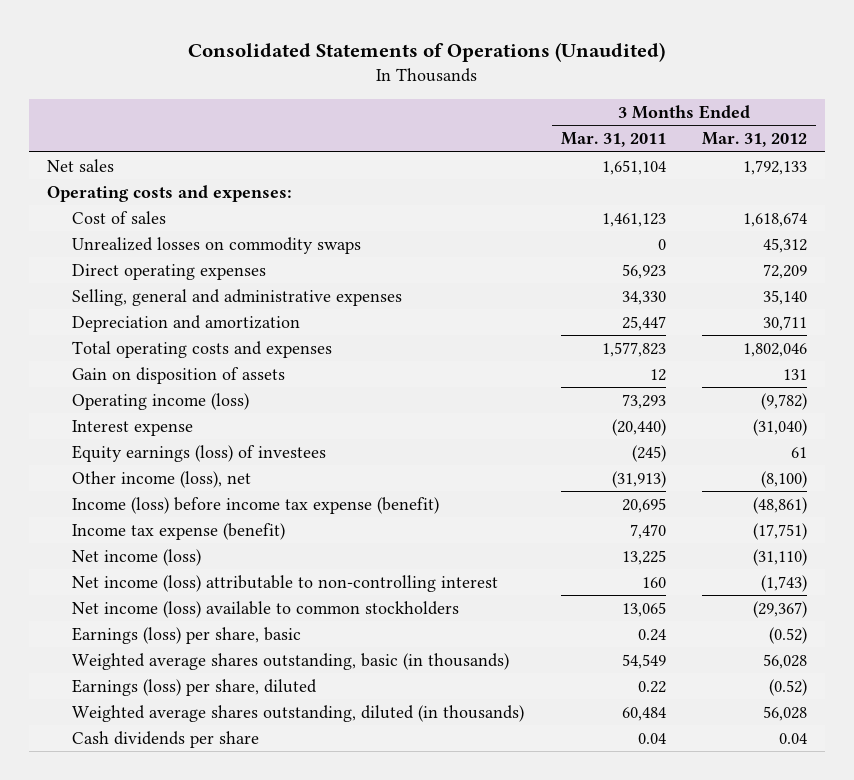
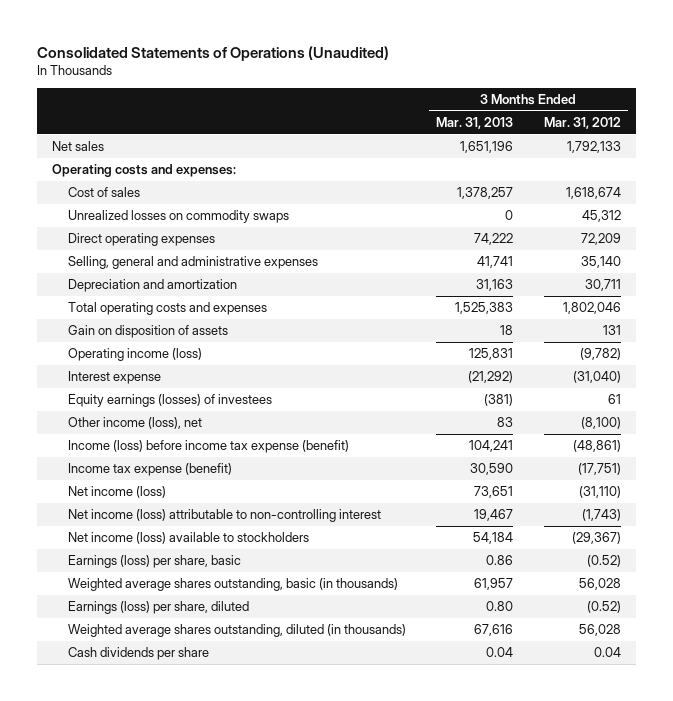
- | 3 Months Ended Mar. 31, 2011 | 3 Months Ended Mar. 31, 2012
+ | 3 Months Ended Mar. 31, 2013 | 3 Months Ended Mar. 31, 2012
- Equity earnings (loss) of investees | (245) | 61
+ Equity earnings (losses) of investees | (381) | 61
- Net income (loss) available to common stockholders | 13,065 | (29,367)
+ Net income (loss) available to stockholders | 54,184 | (29,367)

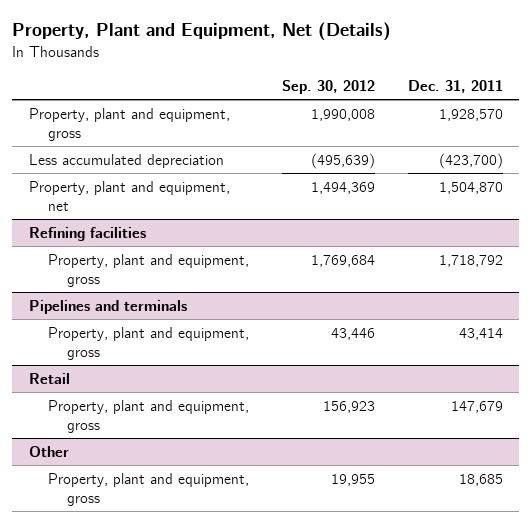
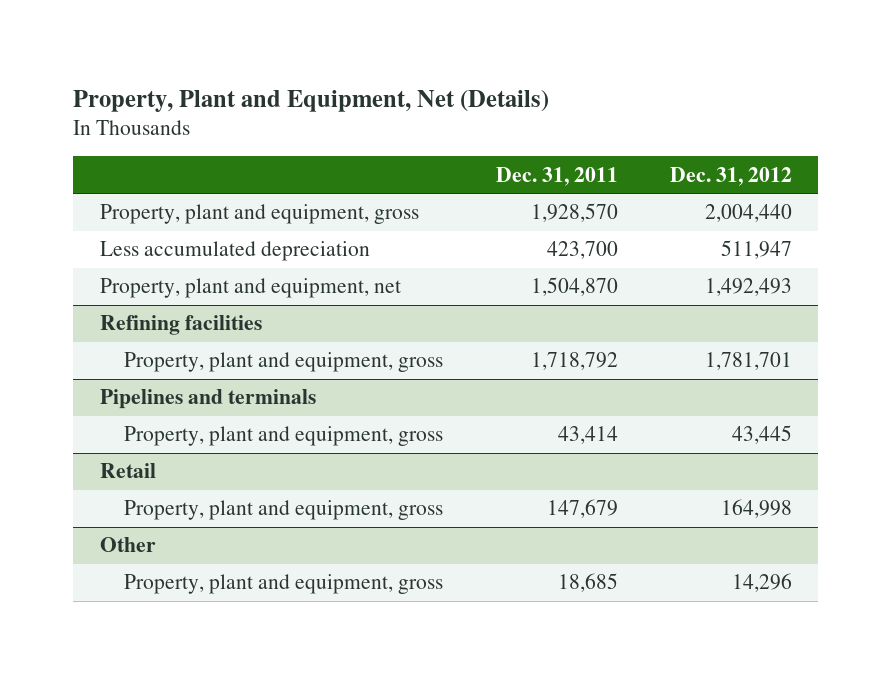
- | Sep. 30, 2012 | Dec. 31, 2011
+ | Dec. 31, 2011 | Dec. 31, 2012
- Less accumulated depreciation | (495,639) | (423,700)
+ Less accumulated depreciation | 423,700 | 511,947

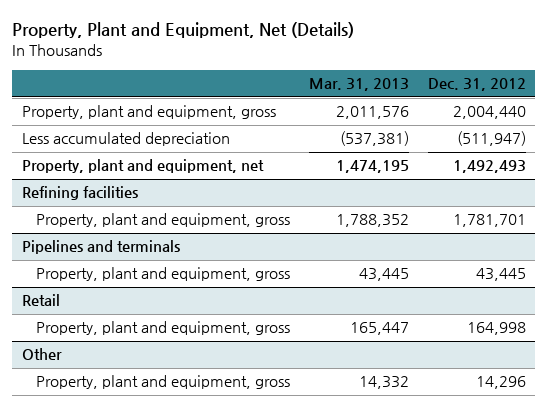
- | Dec. 31, 2011 | Dec. 31, 2012
+ | Mar. 31, 2013 | Dec. 31, 2012
- Less accumulated depreciation | 423,700 | 511,947
+ Less accumulated depreciation | (537,381) | (511,947)

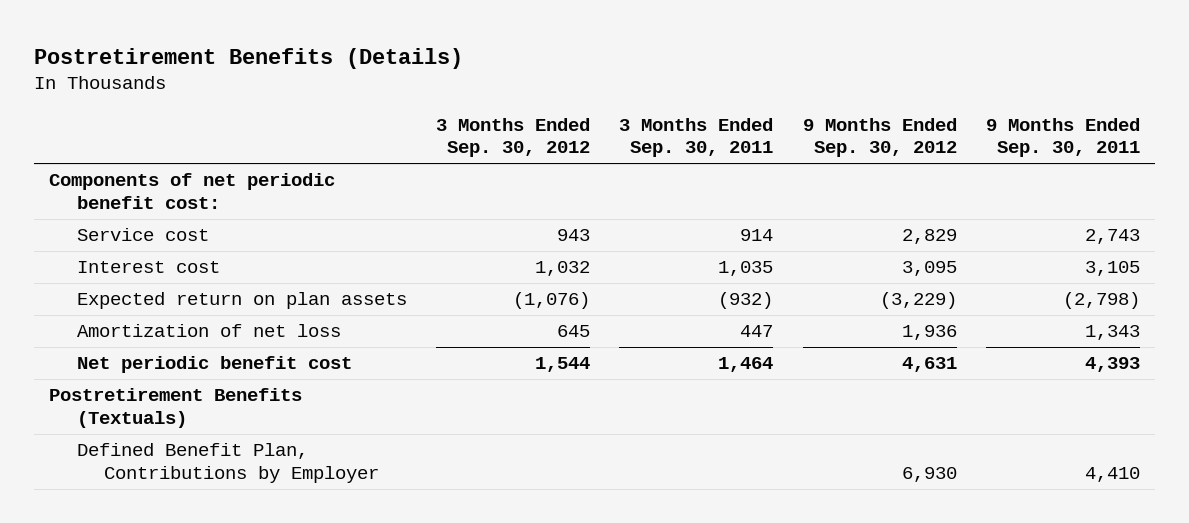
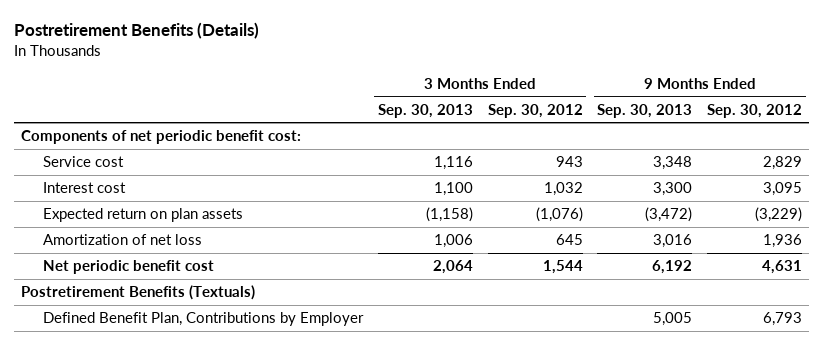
- | 3 Months Ended Sep. 30, 2012 | 3 Months Ended Sep. 30, 2011 | 9 Months Ended Sep. 30, 2012 | 9 Months Ended Sep. 30, 2011
+ | 3 Months Ended Sep. 30, 2013 | 3 Months Ended Sep. 30, 2012 | 9 Months Ended Sep. 30, 2013 | 9 Months Ended Sep. 30, 2012
- Defined Benefit Plan, Contributions by Employer | | | 6,930 | 4,410
+ Defined Benefit Plan, Contributions by Employer | | | 5,005 | 6,793

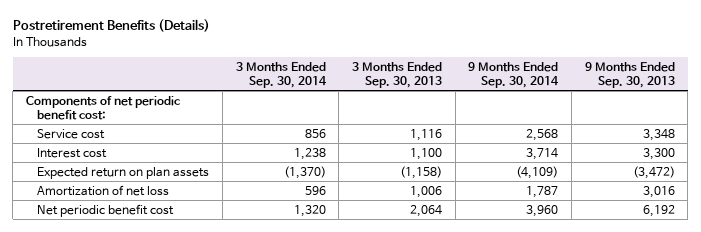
- | 3 Months Ended Sep. 30, 2013 | 3 Months Ended Sep. 30, 2012 | 9 Months Ended Sep. 30, 2013 | 9 Months Ended Sep. 30, 2012
+ | 3 Months Ended Sep. 30, 2014 | 3 Months Ended Sep. 30, 2013 | 9 Months Ended Sep. 30, 2014 | 9 Months Ended Sep. 30, 2013
- Postretirement Benefits (Textuals)
- Defined Benefit Plan, Contributions by Employer | | | 5,005 | 6,793

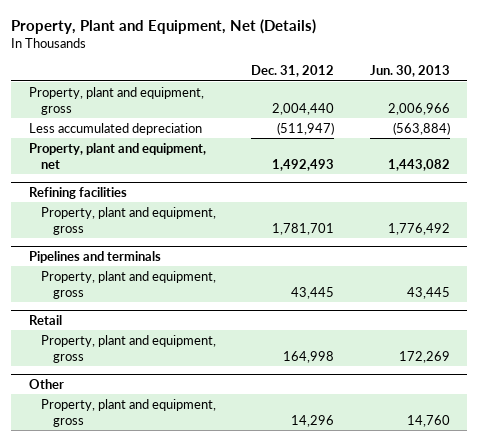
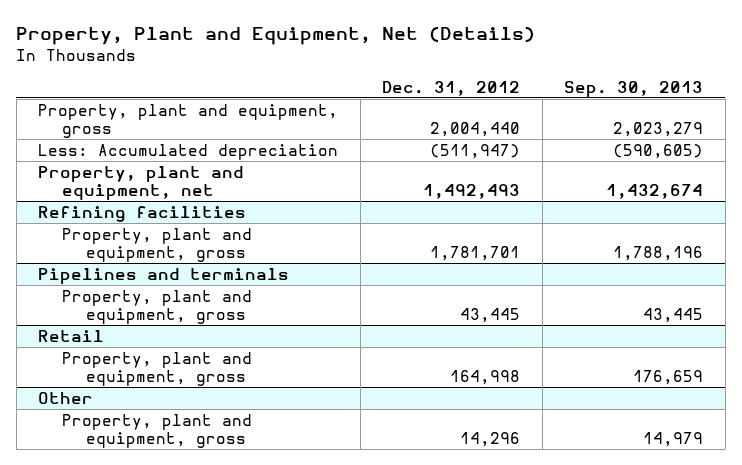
- | Dec. 31, 2012 | Jun. 30, 2013
+ | Dec. 31, 2012 | Sep. 30, 2013
- Less accumulated depreciation | (511,947) | (563,884)
+ Less: Accumulated depreciation | (511,947) | (590,605)

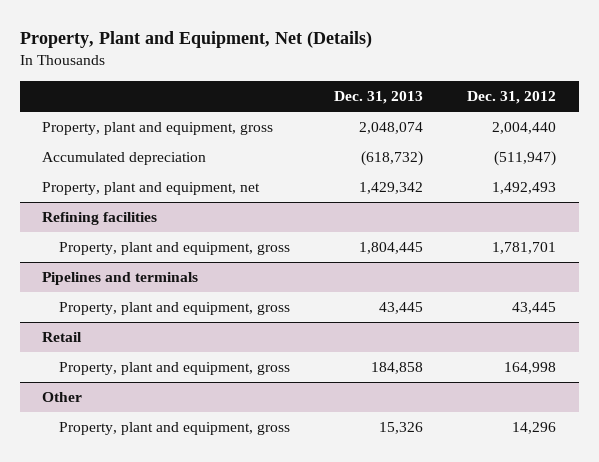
- | Dec. 31, 2012 | Sep. 30, 2013
+ | Dec. 31, 2013 | Dec. 31, 2012
- Less: Accumulated depreciation | (511,947) | (590,605)
+ Accumulated depreciation | (618,732) | (511,947)

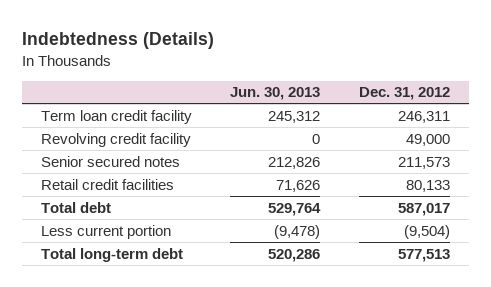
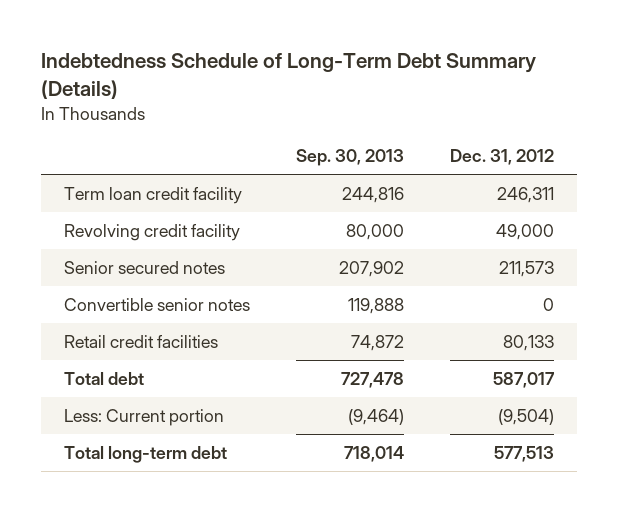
- Indebtedness (Details)
+ Indebtedness Schedule of Long-Term Debt Summary (Details)
- | Jun. 30, 2013 | Dec. 31, 2012
+ | Sep. 30, 2013 | Dec. 31, 2012
+ Convertible senior notes | 119,888 | 0
- Less current portion | (9,478) | (9,504)
+ Less: Current portion | (9,464) | (9,504)

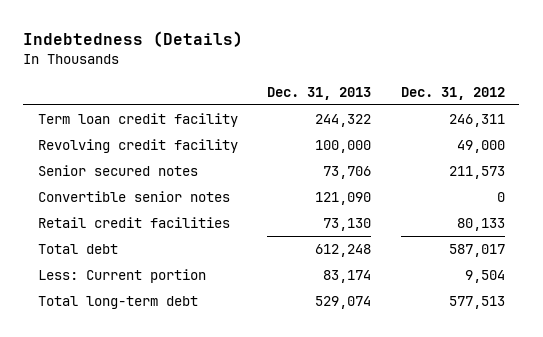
- Indebtedness Schedule of Long-Term Debt Summary (Details)
+ Indebtedness (Details)
- | Sep. 30, 2013 | Dec. 31, 2012
+ | Dec. 31, 2013 | Dec. 31, 2012
- Less: Current portion | (9,464) | (9,504)
+ Less: Current portion | 83,174 | 9,504

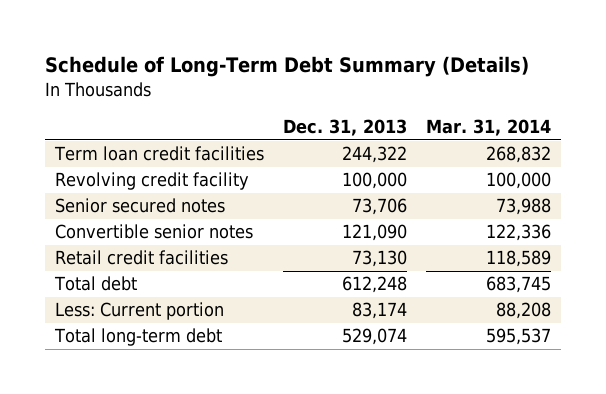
- Indebtedness (Details)
+ Schedule of Long-Term Debt Summary (Details)
- | Dec. 31, 2013 | Dec. 31, 2012
+ | Dec. 31, 2013 | Mar. 31, 2014
- Term loan credit facility | 244,322 | 246,311
+ Term loan credit facilities | 244,322 | 268,832

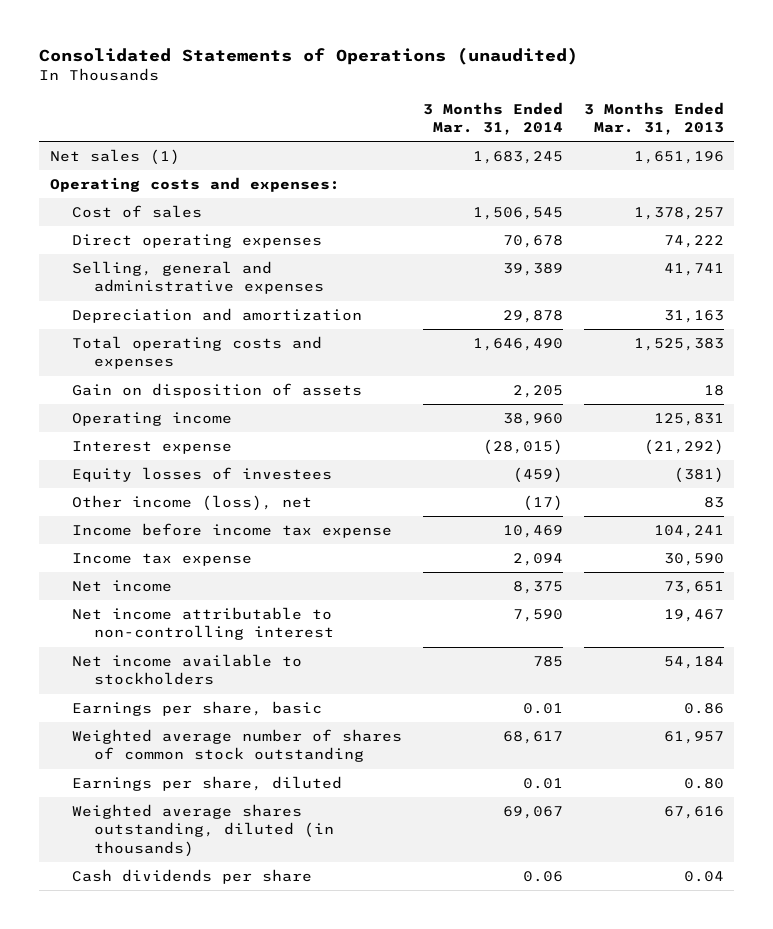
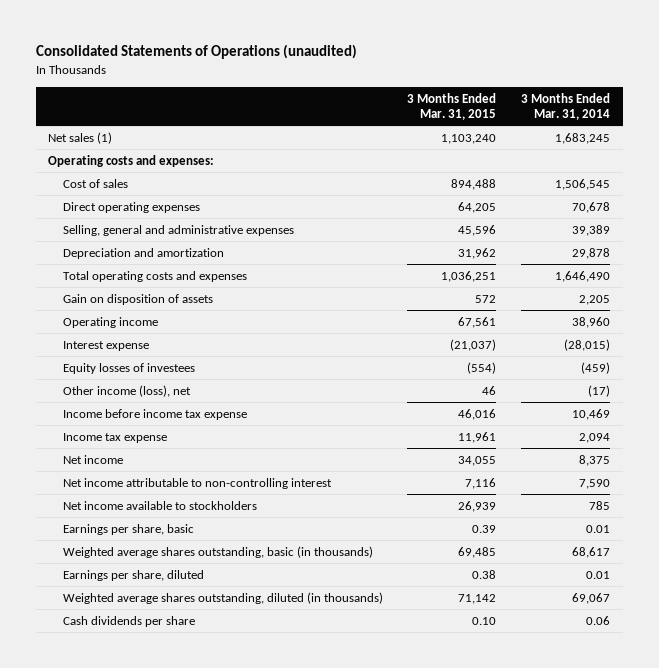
- | 3 Months Ended Mar. 31, 2014 | 3 Months Ended Mar. 31, 2013
+ | 3 Months Ended Mar. 31, 2015 | 3 Months Ended Mar. 31, 2014
- Weighted average number of shares of common stock outstanding | 68,617 | 61,957
+ Weighted average shares outstanding, basic (in thousands) | 69,485 | 68,617

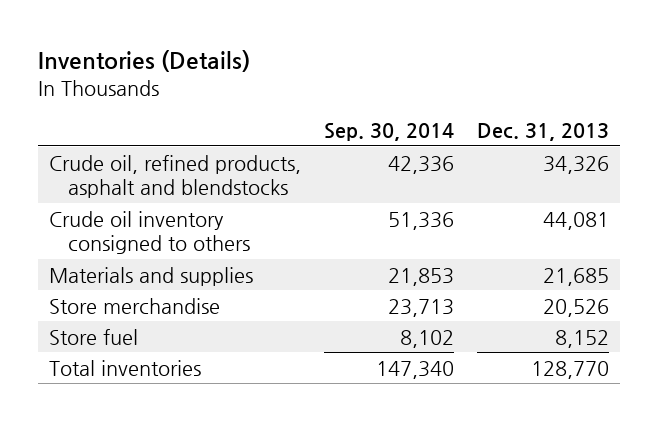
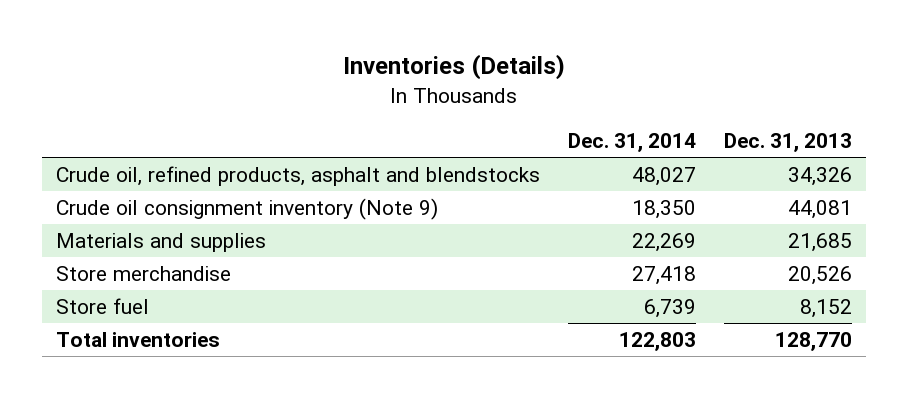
- | Sep. 30, 2014 | Dec. 31, 2013
+ | Dec. 31, 2014 | Dec. 31, 2013
- Crude oil inventory consigned to others | 51,336 | 44,081
+ Crude oil consignment inventory (Note 9) | 18,350 | 44,081

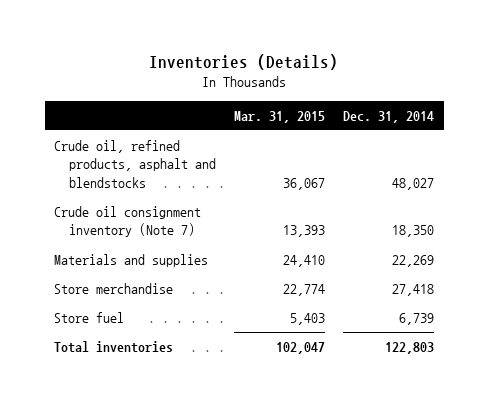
- | Dec. 31, 2014 | Dec. 31, 2013
+ | Mar. 31, 2015 | Dec. 31, 2014
- Crude oil consignment inventory (Note 9) | 18,350 | 44,081
+ Crude oil consignment inventory (Note 7) | 13,393 | 18,350

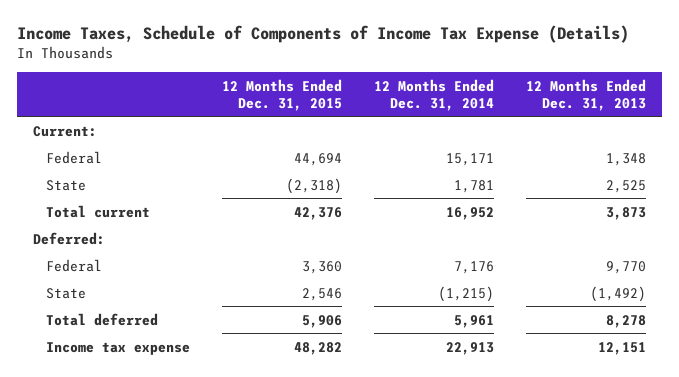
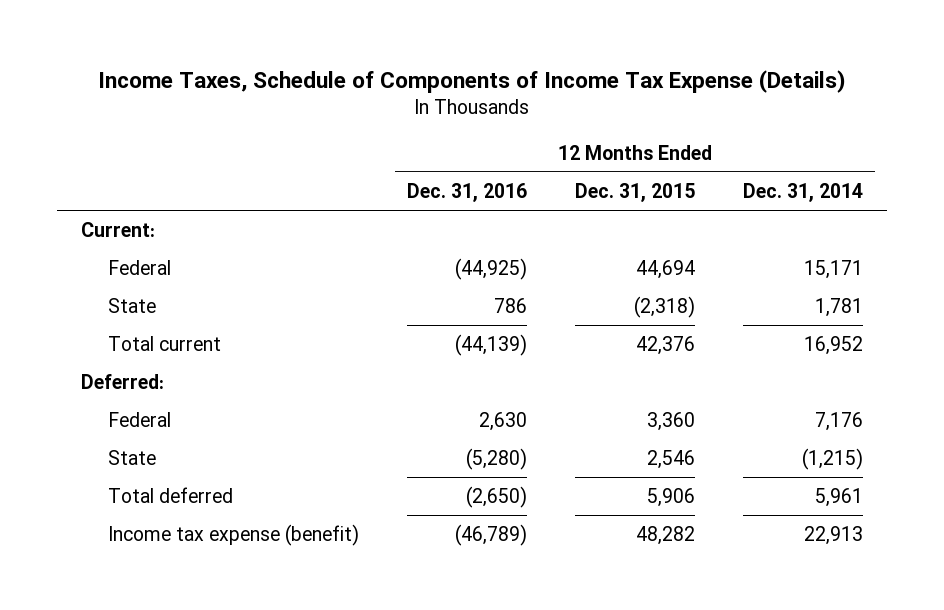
- | 12 Months Ended Dec. 31, 2015 | 12 Months Ended Dec. 31, 2014 | 12 Months Ended Dec. 31, 2013
+ | 12 Months Ended Dec. 31, 2016 | 12 Months Ended Dec. 31, 2015 | 12 Months Ended Dec. 31, 2014
- Income tax expense | 48,282 | 22,913 | 12,151
+ Income tax expense (benefit) | (46,789) | 48,282 | 22,913

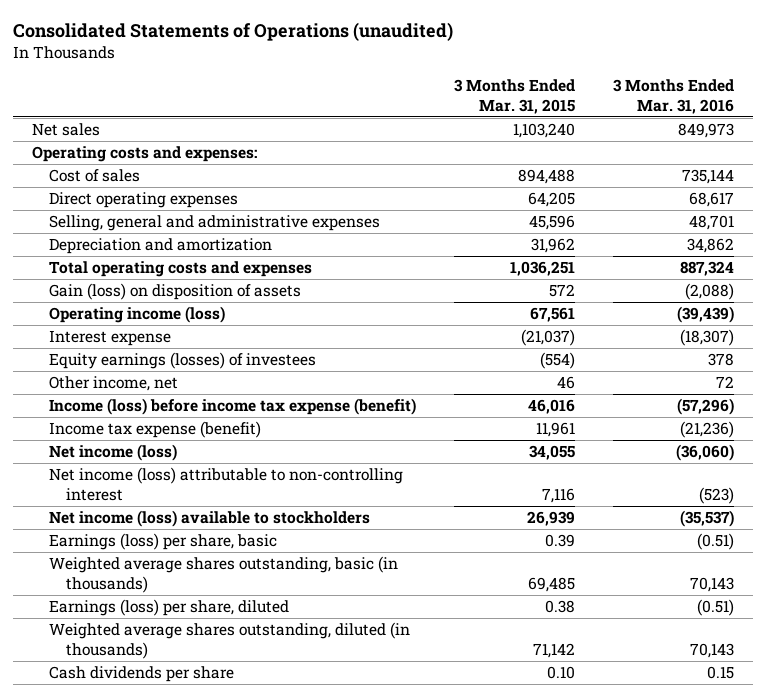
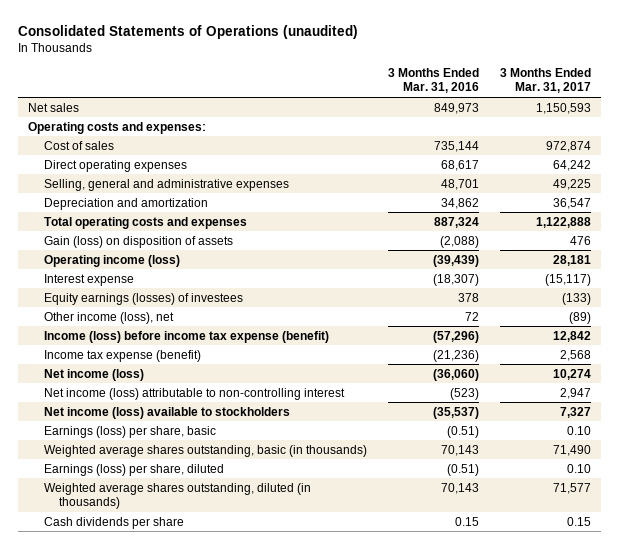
- | 3 Months Ended Mar. 31, 2015 | 3 Months Ended Mar. 31, 2016
+ | 3 Months Ended Mar. 31, 2016 | 3 Months Ended Mar. 31, 2017
- Other income, net | 46 | 72
+ Other income (loss), net | 72 | (89)

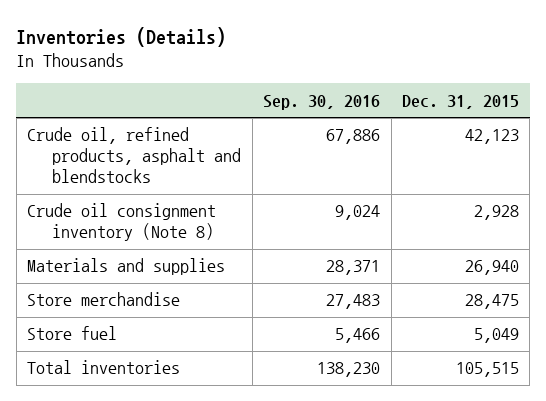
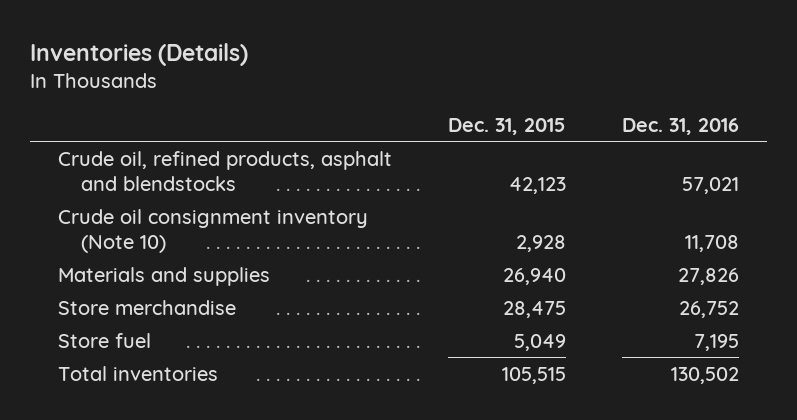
- | Sep. 30, 2016 | Dec. 31, 2015
+ | Dec. 31, 2015 | Dec. 31, 2016
- Crude oil consignment inventory (Note 8) | 9,024 | 2,928
+ Crude oil consignment inventory (Note 10) | 2,928 | 11,708

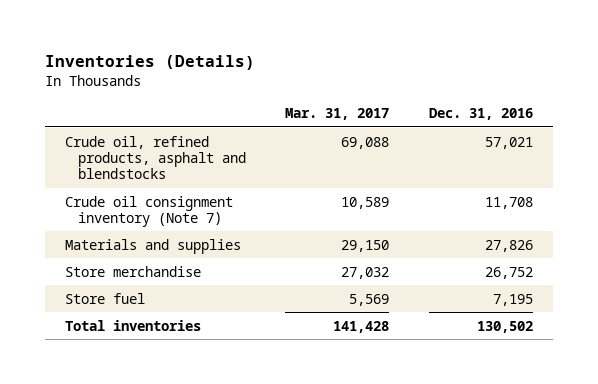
- | Dec. 31, 2015 | Dec. 31, 2016
+ | Mar. 31, 2017 | Dec. 31, 2016
- Crude oil consignment inventory (Note 10) | 2,928 | 11,708
+ Crude oil consignment inventory (Note 7) | 10,589 | 11,708

